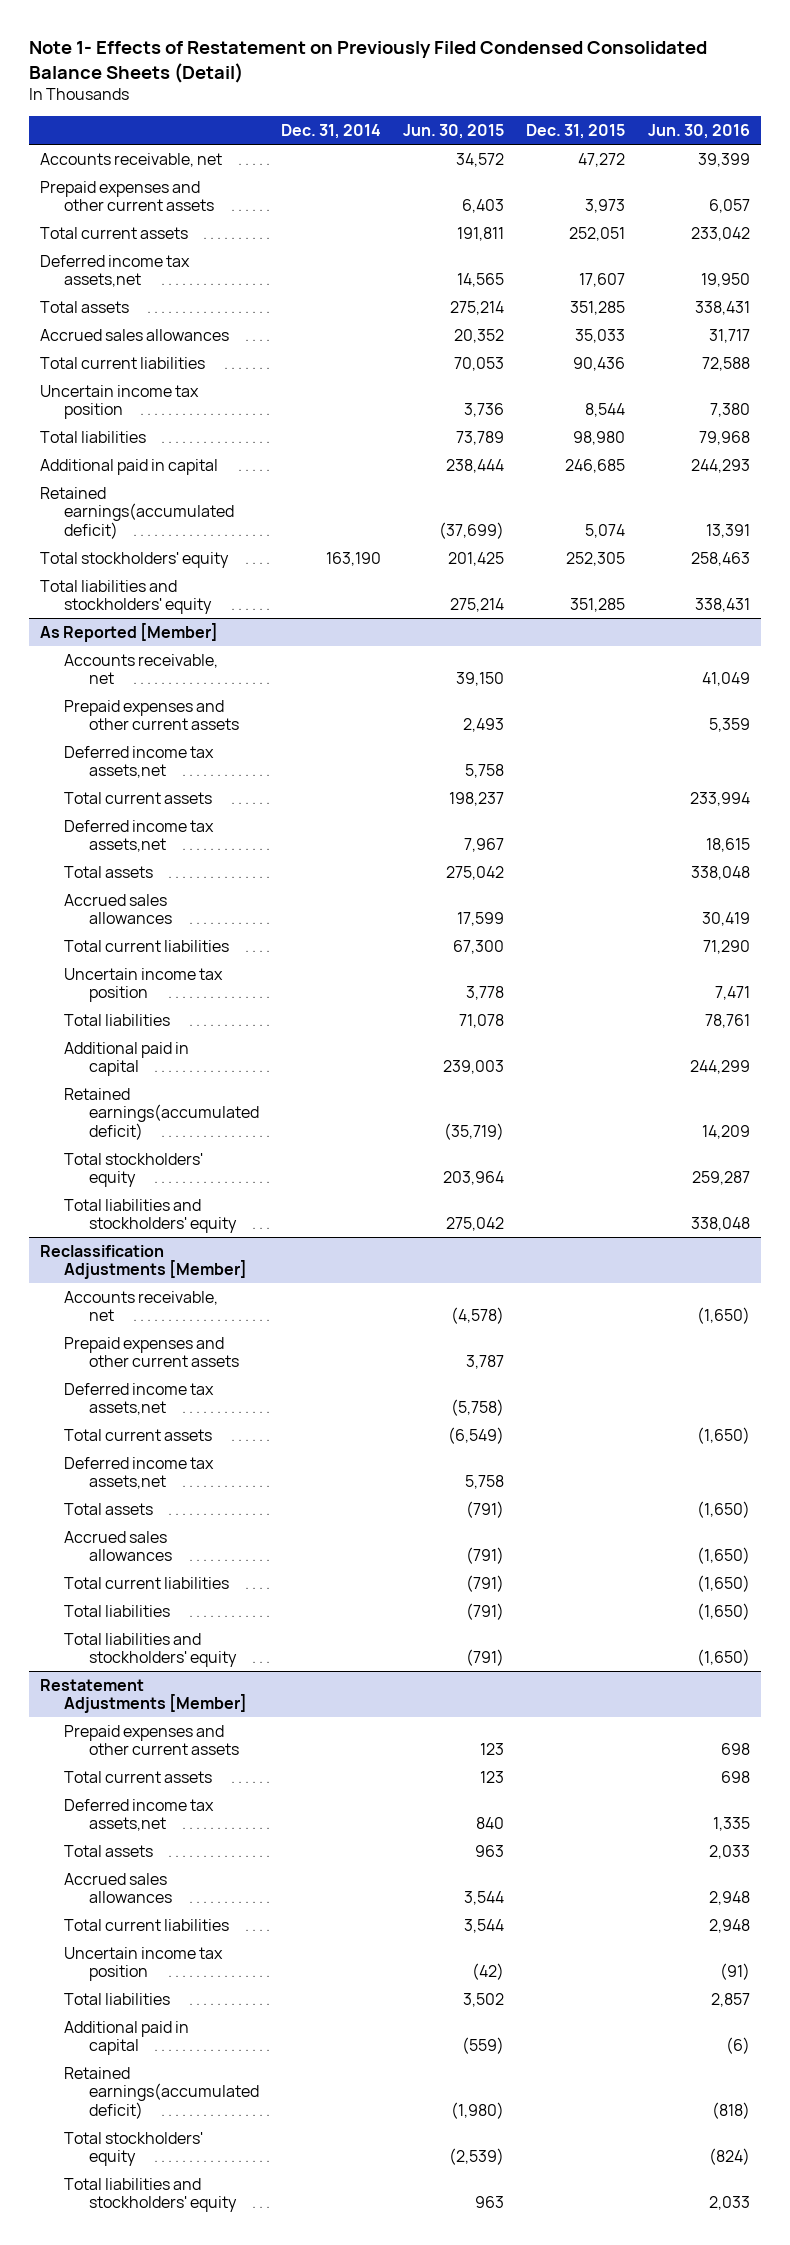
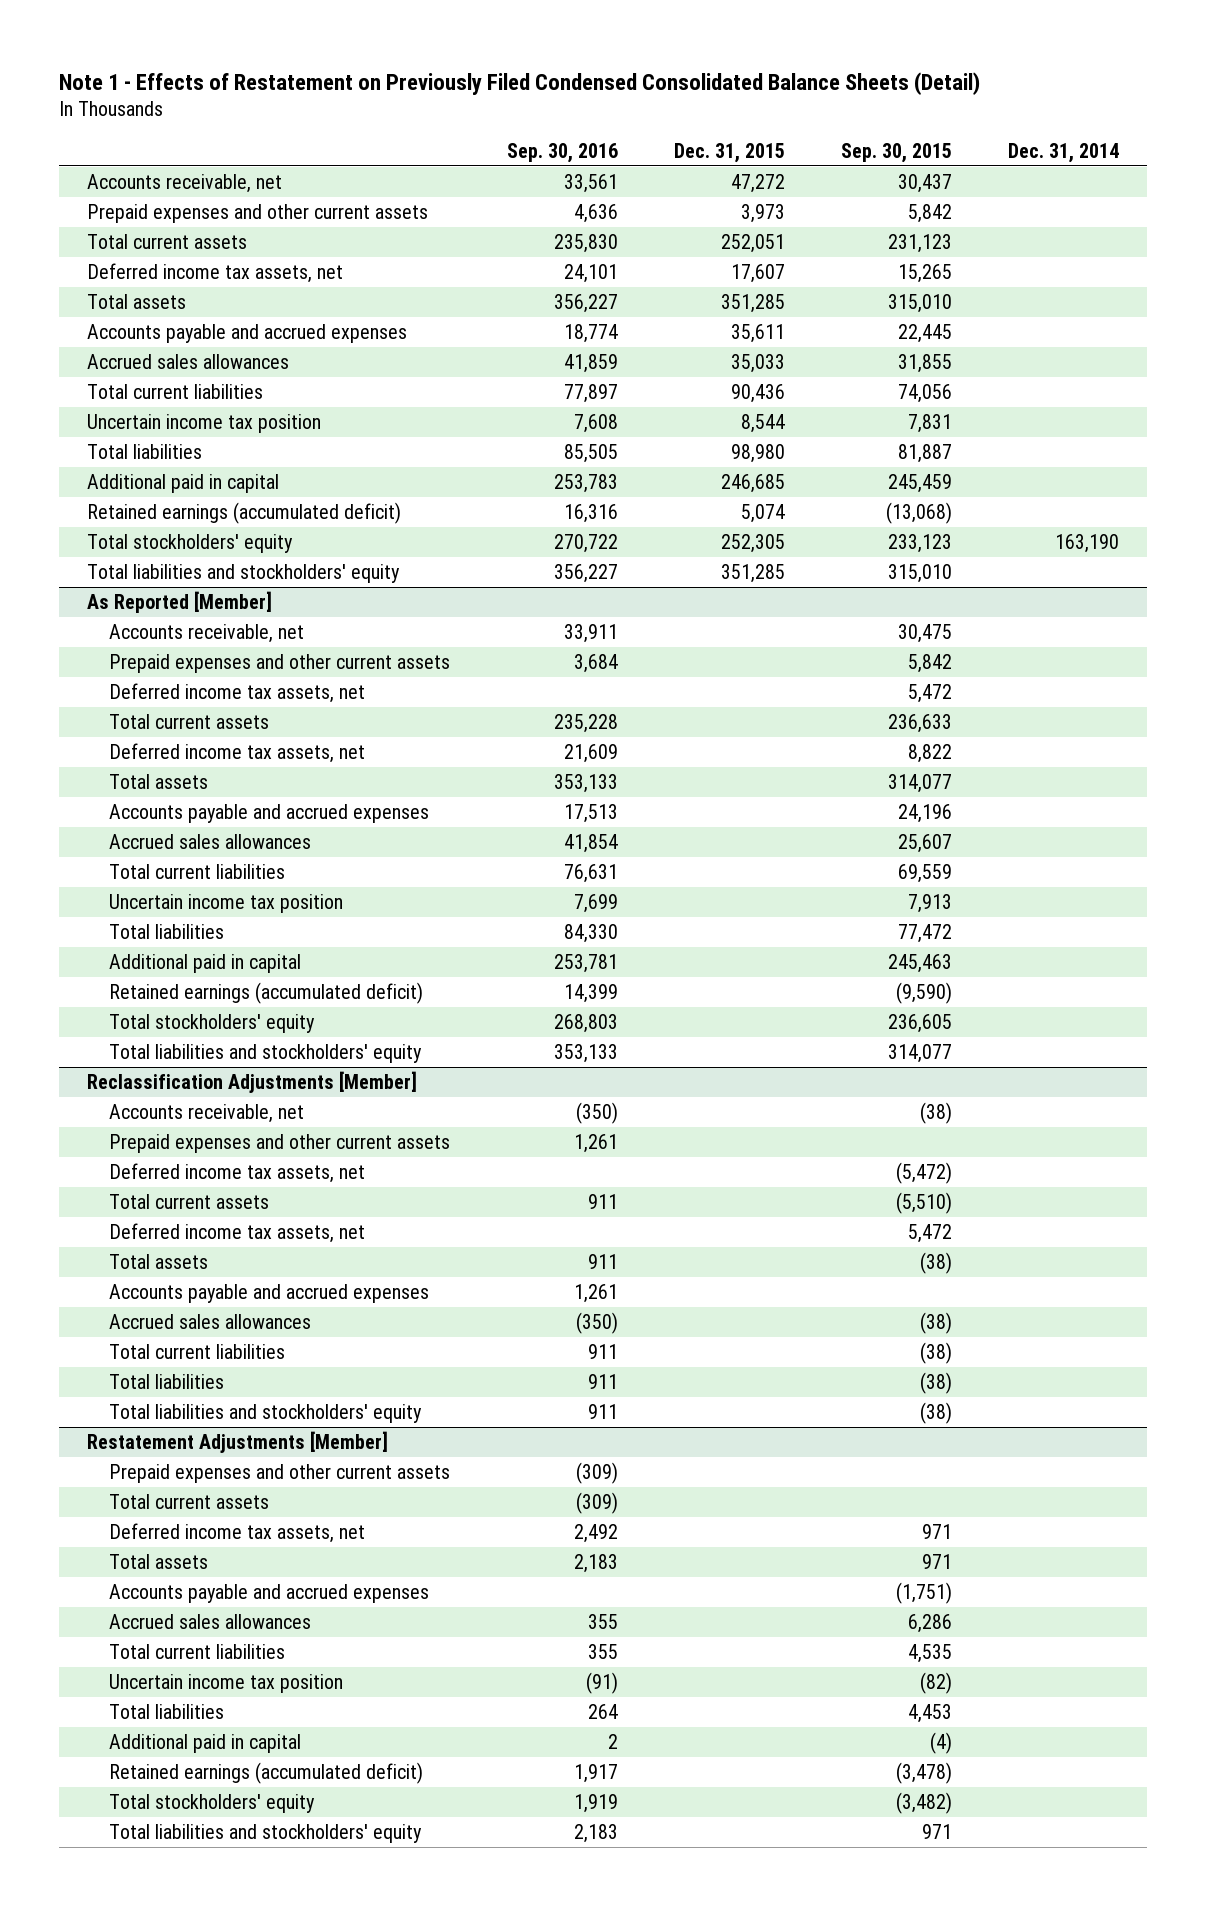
- Note 1- Effects of Restatement on Previously Filed Condensed Consolidated Balance Sheets (Detail)
+ Note 1 - Effects of Restatement on Previously Filed Condensed Consolidated Balance Sheets (Detail)
- | Dec. 31, 2014 | Jun. 30, 2015 | Dec. 31, 2015 | Jun. 30, 2016
+ | Sep. 30, 2016 | Dec. 31, 2015 | Sep. 30, 2015 | Dec. 31, 2014
- Deferred income tax assets,net | | 14,565 | 17,607 | 19,950
+ Deferred income tax assets, net | 24,101 | 17,607 | 15,265 |
+ Accounts payable and accrued expenses | 18,774 | 35,611 | 22,445 |
- Retained earnings(accumulated deficit) | | (37,699) | 5,074 | 13,391
+ Retained earnings (accumulated deficit) | 16,316 | 5,074 | (13,068) |
@ As Reported [Member]
- Deferred income tax assets,net | | 5,758 | |
+ Deferred income tax assets, net | | | 5,472 |
- Deferred income tax assets,net | | 7,967 | | 18,615
+ Deferred income tax assets, net | 21,609 | | 8,822 |
+ Accounts payable and accrued expenses | 17,513 | | 24,196 |
- Retained earnings(accumulated deficit) | | (35,719) | | 14,209
+ Retained earnings (accumulated deficit) | 14,399 | | (9,590) |
@ Reclassification Adjustments [Member]
- Deferred income tax assets,net | | (5,758) | |
+ Deferred income tax assets, net | | | (5,472) |
- Deferred income tax assets,net | | 5,758 | |
+ Deferred income tax assets, net | | | 5,472 |
+ Accounts payable and accrued expenses | 1,261 | | |
@ Restatement Adjustments [Member]
- Deferred income tax assets,net | | 840 | | 1,335
+ Deferred income tax assets, net | 2,492 | | 971 |
+ Accounts payable and accrued expenses | | | (1,751) |
- Retained earnings(accumulated deficit) | | (1,980) | | (818)
+ Retained earnings (accumulated deficit) | 1,917 | | (3,478) |

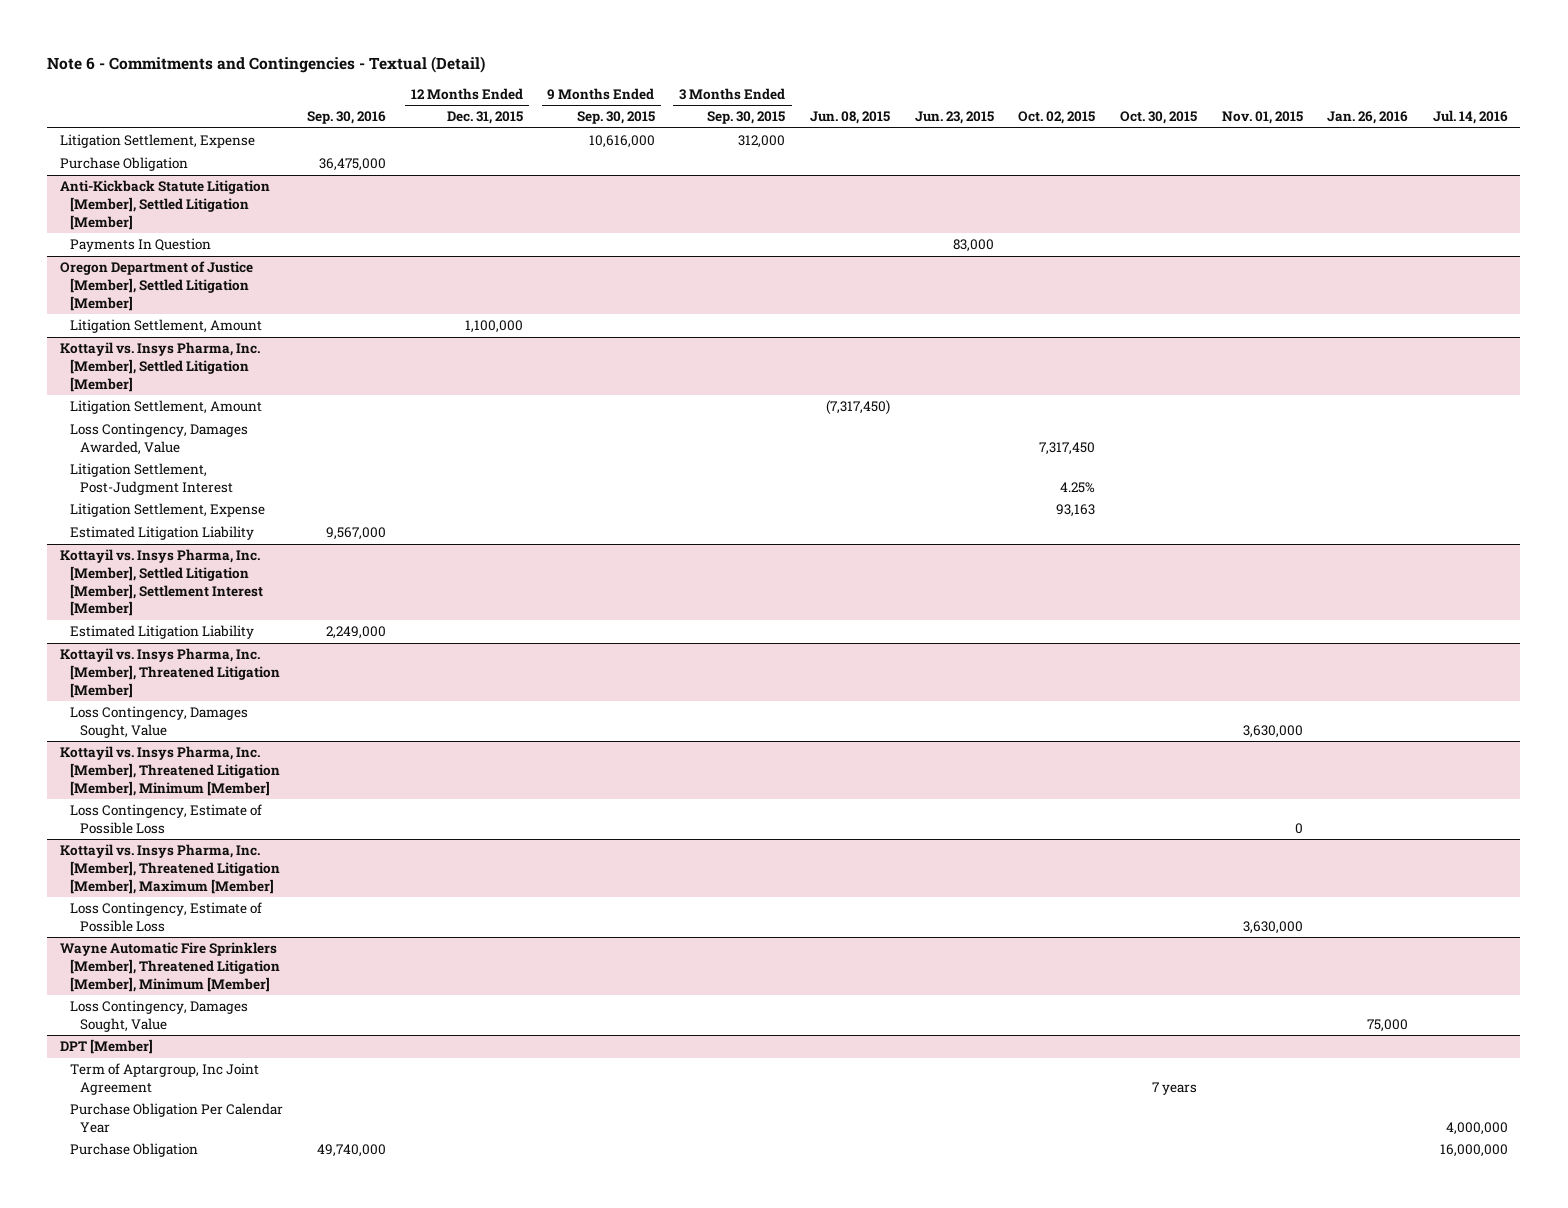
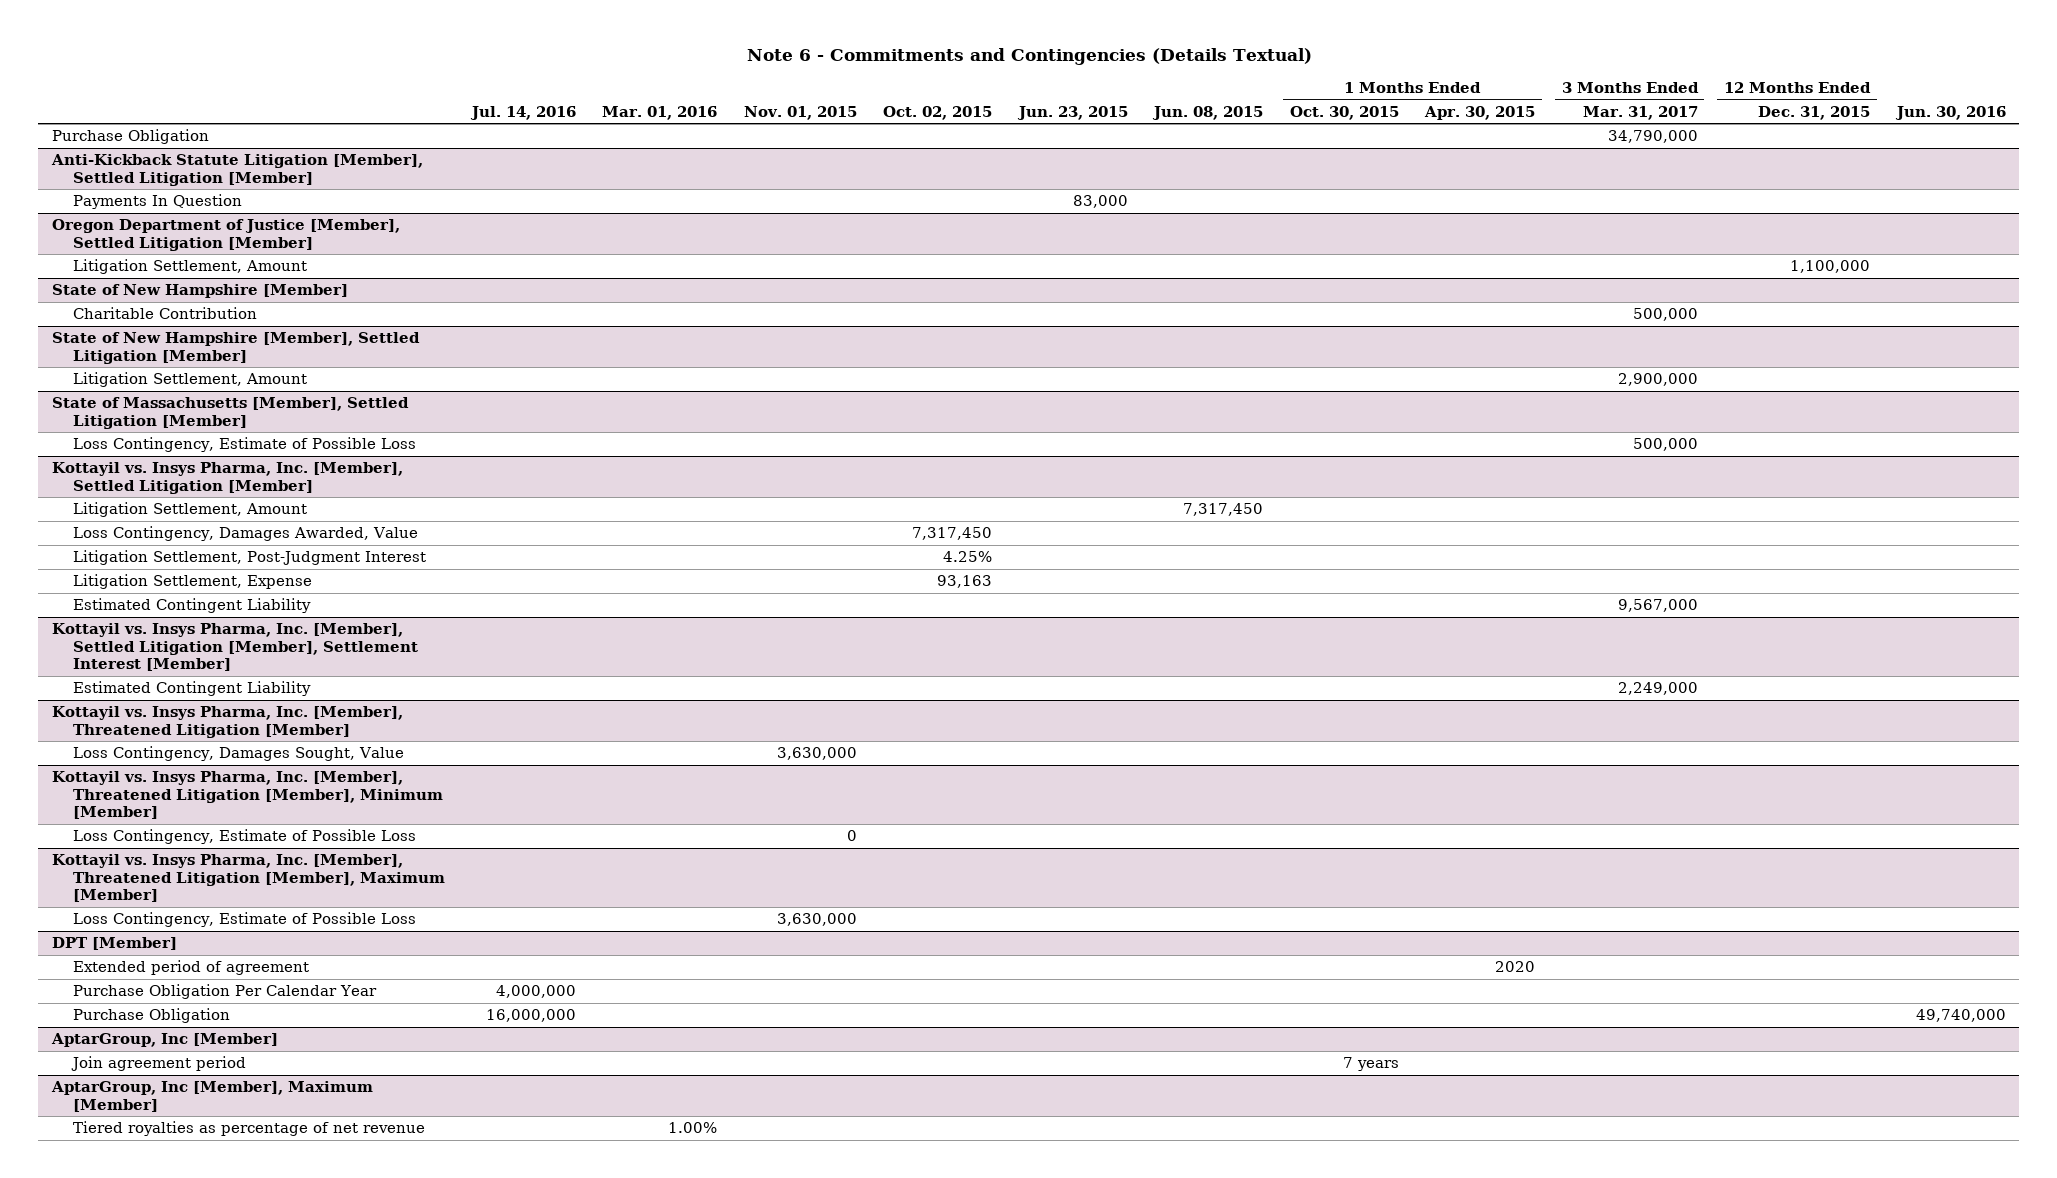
- Note 6 - Commitments and Contingencies - Textual (Detail)
+ Note 6 - Commitments and Contingencies (Details Textual)
- | Sep. 30, 2016 | 12 Months Ended Dec. 31, 2015 | 9 Months Ended Sep. 30, 2015 | 3 Months Ended Sep. 30, 2015 | Jun. 08, 2015 | Jun. 23, 2015 | Oct. 02, 2015 | Oct. 30, 2015 | Nov. 01, 2015 | Jan. 26, 2016 | Jul. 14, 2016
+ | Jul. 14, 2016 | Mar. 01, 2016 | Nov. 01, 2015 | Oct. 02, 2015 | Jun. 23, 2015 | Jun. 08, 2015 | 1 Months Ended Oct. 30, 2015 | 1 Months Ended Apr. 30, 2015 | 3 Months Ended Mar. 31, 2017 | 12 Months Ended Dec. 31, 2015 | Jun. 30, 2016
- Litigation Settlement, Expense | | | 10,616,000 | 312,000 | | | | | | |
+ State of New Hampshire [Member]
+ Charitable Contribution | | | | | | | | | 500,000 | |
+ State of New Hampshire [Member], Settled Litigation [Member]
+ Litigation Settlement, Amount | | | | | | | | | 2,900,000 | |
+ State of Massachusetts [Member], Settled Litigation [Member]
+ Loss Contingency, Estimate of Possible Loss | | | | | | | | | 500,000 | |
@ Kottayil vs. Insys Pharma, Inc. [Member], Settled Litigation [Member]
- Litigation Settlement, Amount | | | | | (7,317,450) | | | | | |
+ Litigation Settlement, Amount | | | | | | 7,317,450 | | | | |
- Estimated Litigation Liability | 9,567,000 | | | | | | | | | |
+ Estimated Contingent Liability | | | | | | | | | 9,567,000 | |
@ Kottayil vs. Insys Pharma, Inc. [Member], Settled Litigation [Member], Settlement Interest [Member]
- Estimated Litigation Liability | 2,249,000 | | | | | | | | | |
+ Estimated Contingent Liability | | | | | | | | | 2,249,000 | |
- Wayne Automatic Fire Sprinklers [Member], Threatened Litigation [Member], Minimum [Member]
- Loss Contingency, Damages Sought, Value | | | | | | | | | | 75,000 |
@ DPT [Member]
- Term of Aptargroup, Inc Joint Agreement | | | | | | | | 7 years | | |
+ Extended period of agreement | | | | | | | | 2020 | | |
+ AptarGroup, Inc [Member]
+ Join agreement period | | | | | | | 7 years | | | |
+ AptarGroup, Inc [Member], Maximum [Member]
+ Tiered royalties as percentage of net revenue | | 1.00% | | | | | | | | |

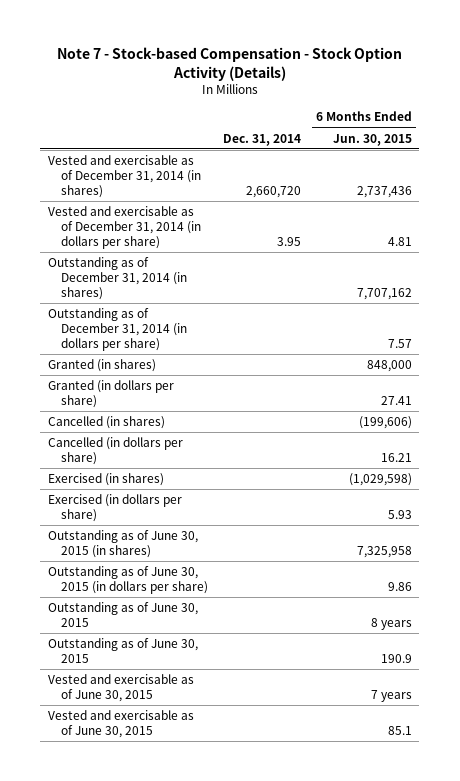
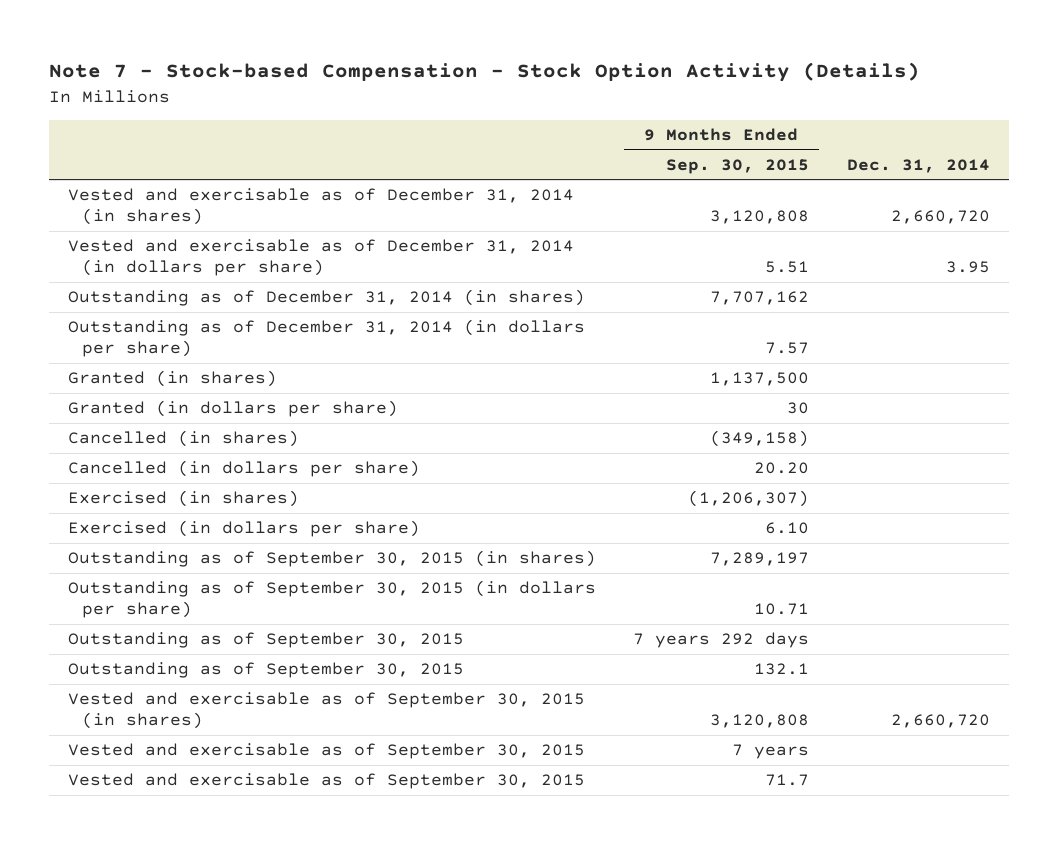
- | Dec. 31, 2014 | 6 Months Ended Jun. 30, 2015
+ | 9 Months Ended Sep. 30, 2015 | Dec. 31, 2014
- Outstanding as of June 30, 2015 (in shares) | | 7,325,958
- Outstanding as of June 30, 2015 (in dollars per share) | | 9.86
- Outstanding as of June 30, 2015 | | 8 years
- Outstanding as of June 30, 2015 | | 190.9
- Vested and exercisable as of June 30, 2015 | | 7 years
- Vested and exercisable as of June 30, 2015 | | 85.1
+ Outstanding as of September 30, 2015 (in shares) | 7,289,197 |
+ Outstanding as of September 30, 2015 (in dollars per share) | 10.71 |
+ Outstanding as of September 30, 2015 | 7 years 292 days |
+ Outstanding as of September 30, 2015 | 132.1 |
+ Vested and exercisable as of September 30, 2015 (in shares) | 3,120,808 | 2,660,720
+ Vested and exercisable as of September 30, 2015 | 7 years |
+ Vested and exercisable as of September 30, 2015 | 71.7 |

